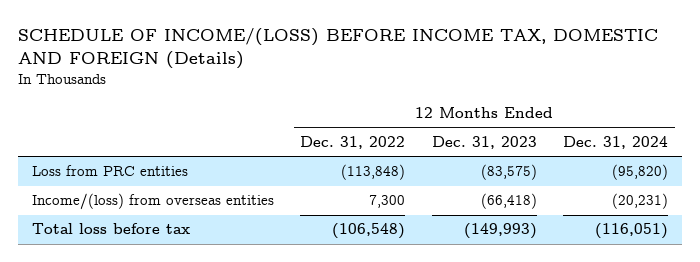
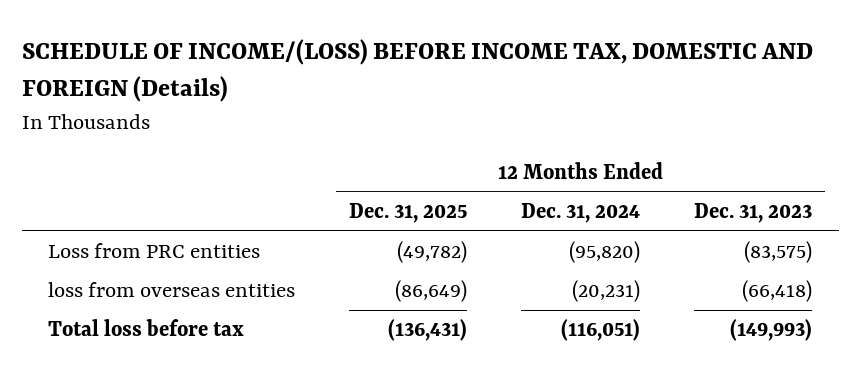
- | 12 Months Ended Dec. 31, 2022 | 12 Months Ended Dec. 31, 2023 | 12 Months Ended Dec. 31, 2024
+ | 12 Months Ended Dec. 31, 2025 | 12 Months Ended Dec. 31, 2024 | 12 Months Ended Dec. 31, 2023
- Income/(loss) from overseas entities | 7,300 | (66,418) | (20,231)
+ loss from overseas entities | (86,649) | (20,231) | (66,418)

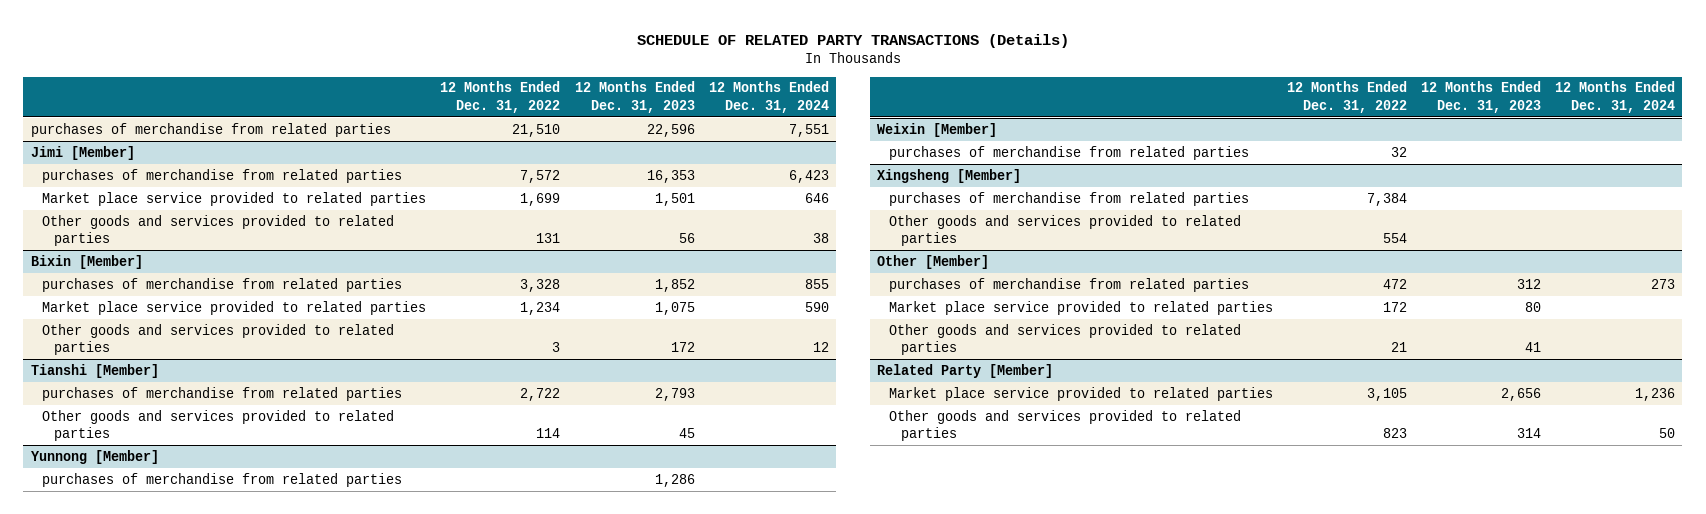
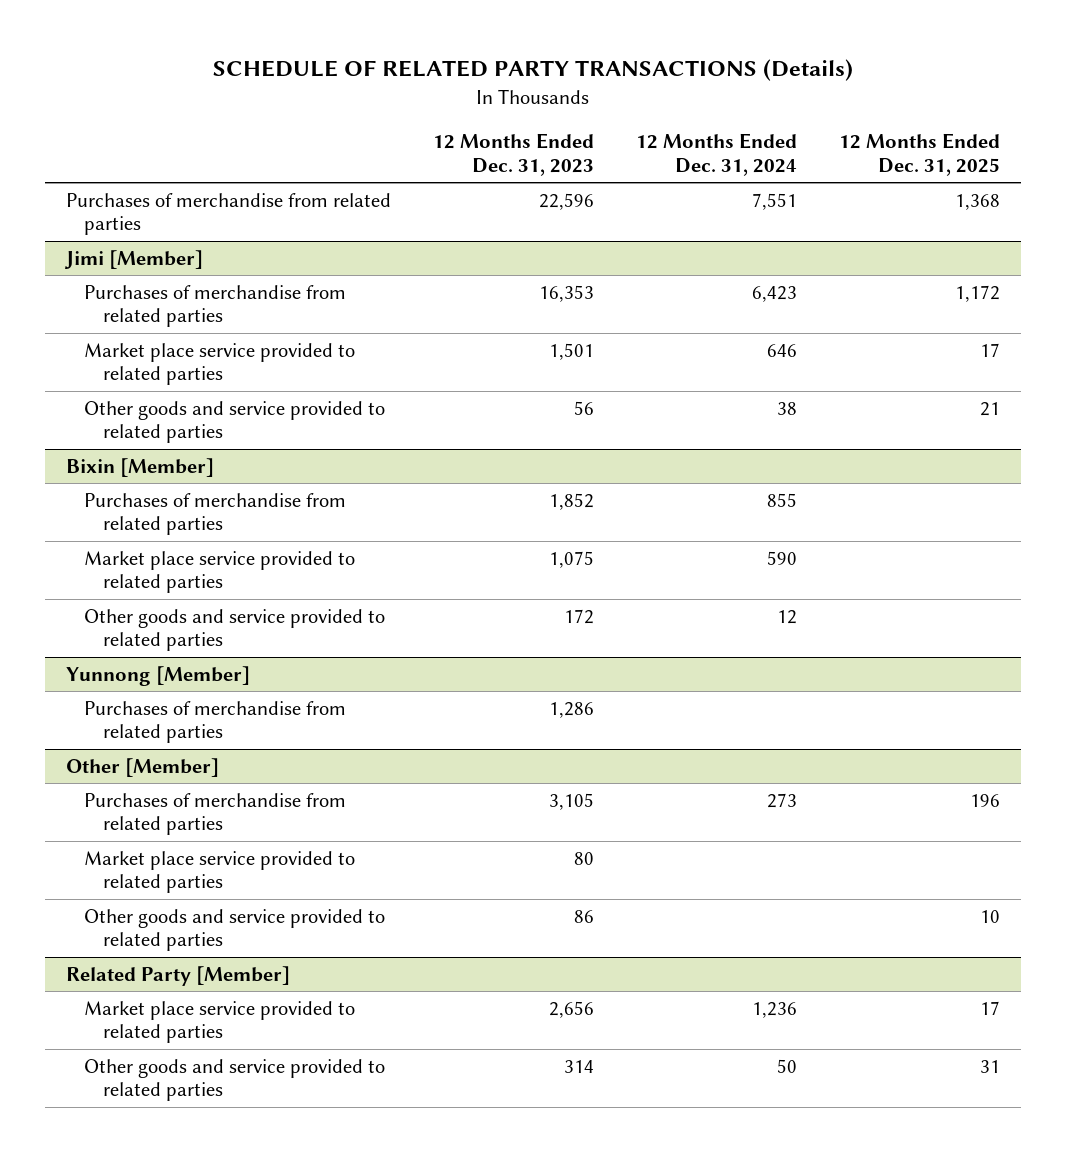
- | 12 Months Ended Dec. 31, 2022 | 12 Months Ended Dec. 31, 2023 | 12 Months Ended Dec. 31, 2024
+ | 12 Months Ended Dec. 31, 2023 | 12 Months Ended Dec. 31, 2024 | 12 Months Ended Dec. 31, 2025
- purchases of merchandise from related parties | 21,510 | 22,596 | 7,551
+ Purchases of merchandise from related parties | 22,596 | 7,551 | 1,368
@ Jimi [Member]
- purchases of merchandise from related parties | 7,572 | 16,353 | 6,423
+ Purchases of merchandise from related parties | 16,353 | 6,423 | 1,172
- Other goods and services provided to related parties | 131 | 56 | 38
+ Other goods and service provided to related parties | 56 | 38 | 21
@ Bixin [Member]
- purchases of merchandise from related parties | 3,328 | 1,852 | 855
+ Purchases of merchandise from related parties | 1,852 | 855 |
- Other goods and services provided to related parties | 3 | 172 | 12
- Tianshi [Member]
- purchases of merchandise from related parties | 2,722 | 2,793 |
- Other goods and services provided to related parties | 114 | 45 |
@ Bixin [Member]
+ Other goods and service provided to related parties | 172 | 12 |
@ Yunnong [Member]
- purchases of merchandise from related parties | | 1,286 |
- Weixin [Member]
- purchases of merchandise from related parties | 32 | |
- Xingsheng [Member]
- purchases of merchandise from related parties | 7,384 | |
- Other goods and services provided to related parties | 554 | |
@ Yunnong [Member]
+ Purchases of merchandise from related parties | 1,286 | |
@ Other [Member]
- purchases of merchandise from related parties | 472 | 312 | 273
+ Purchases of merchandise from related parties | 3,105 | 273 | 196
- Other goods and services provided to related parties | 21 | 41 |
+ Other goods and service provided to related parties | 86 | | 10
@ Related Party [Member]
- Other goods and services provided to related parties | 823 | 314 | 50
+ Other goods and service provided to related parties | 314 | 50 | 31

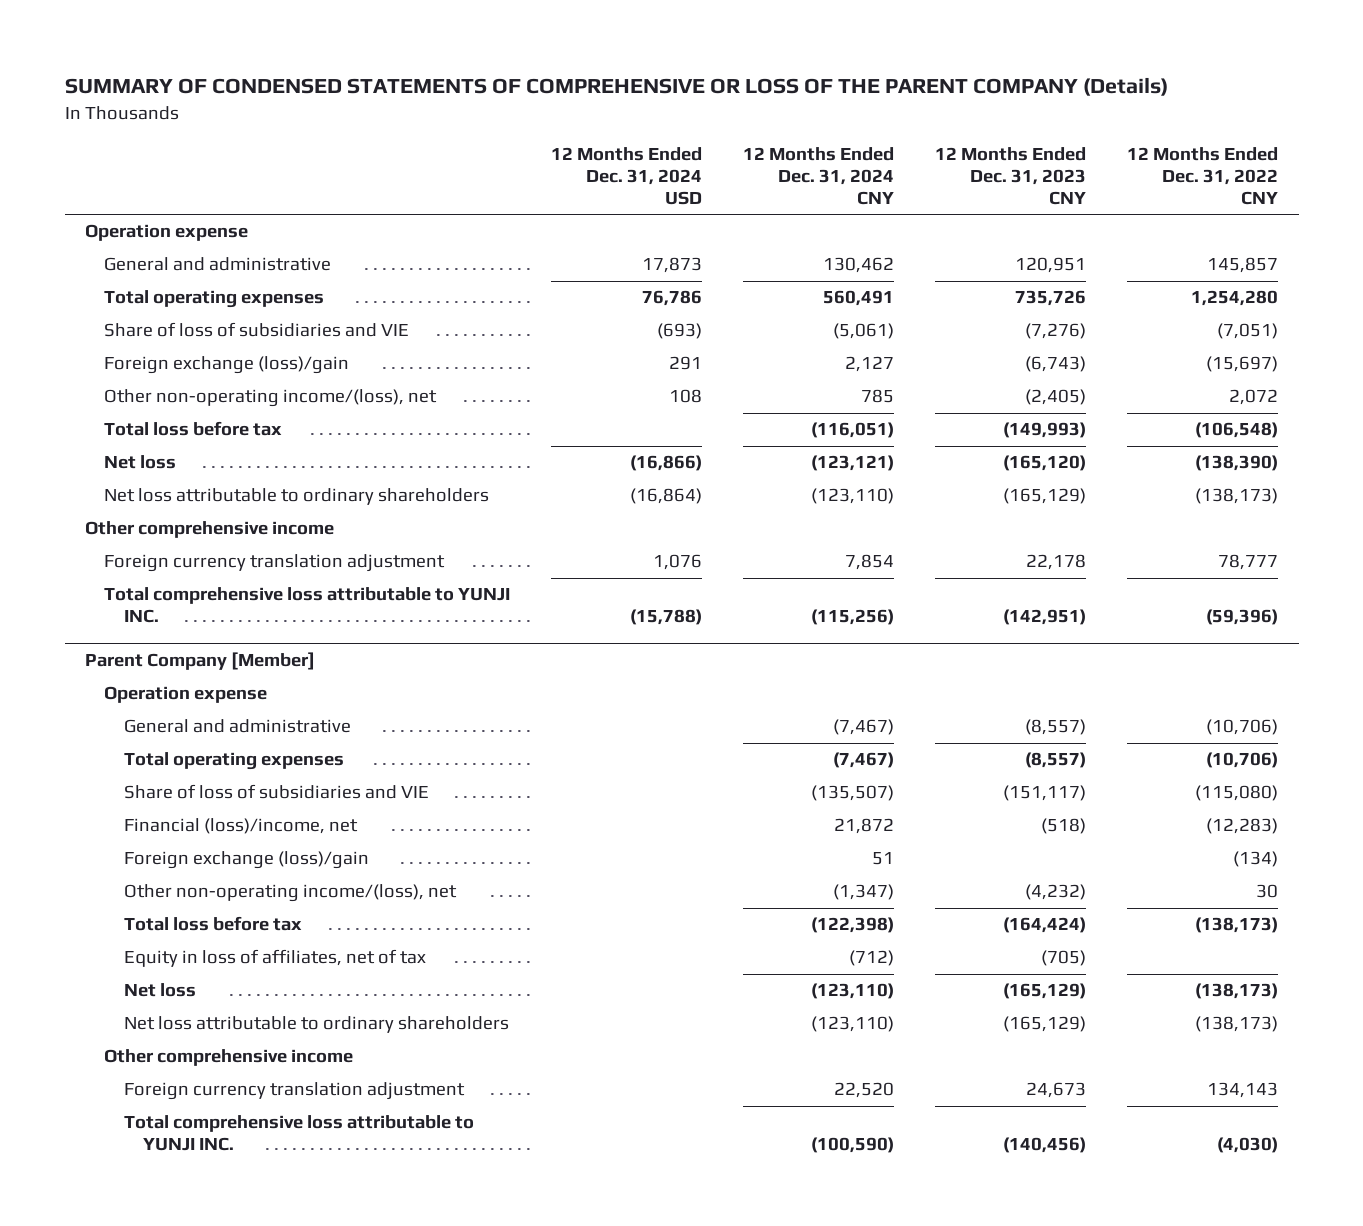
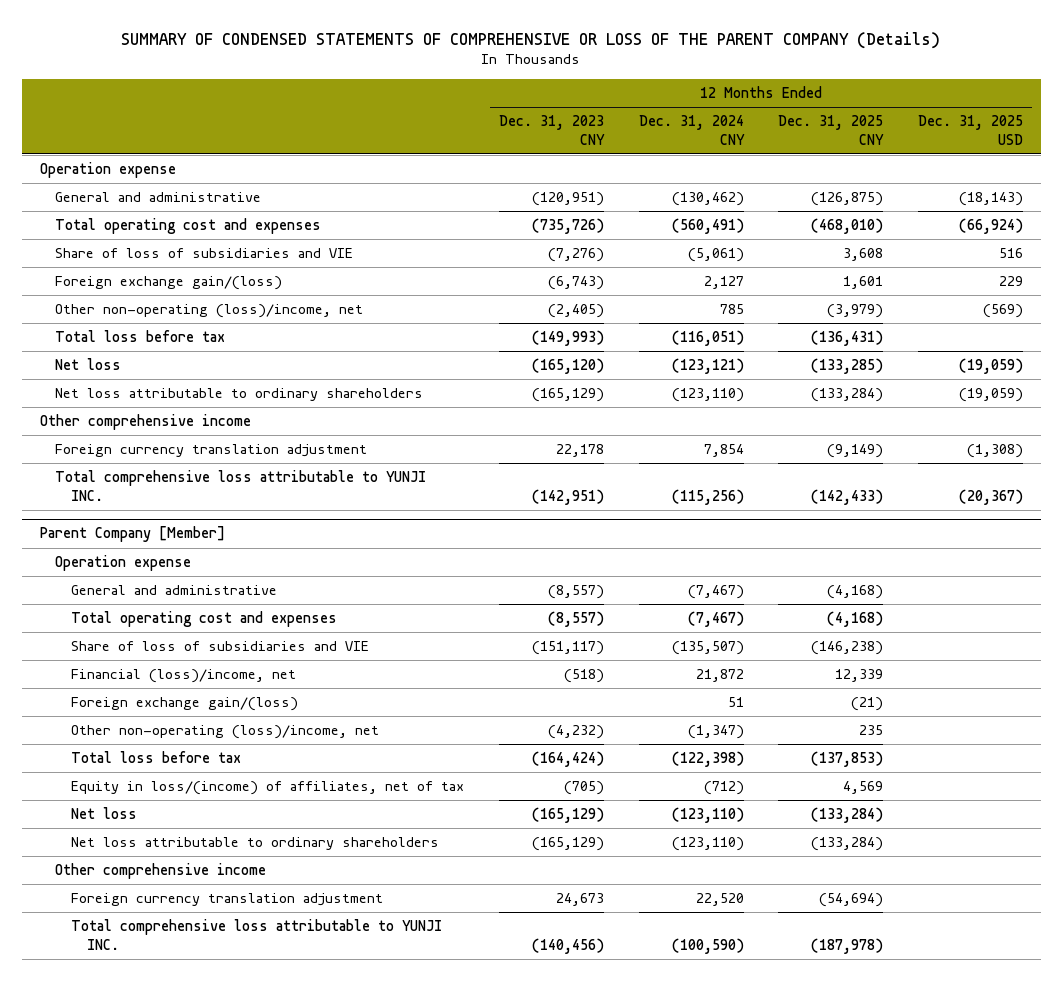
- | 12 Months Ended Dec. 31, 2024 USD | 12 Months Ended Dec. 31, 2024 CNY | 12 Months Ended Dec. 31, 2023 CNY | 12 Months Ended Dec. 31, 2022 CNY
+ | 12 Months Ended Dec. 31, 2023 CNY | 12 Months Ended Dec. 31, 2024 CNY | 12 Months Ended Dec. 31, 2025 CNY | 12 Months Ended Dec. 31, 2025 USD
- General and administrative | 17,873 | 130,462 | 120,951 | 145,857
- Total operating expenses | 76,786 | 560,491 | 735,726 | 1,254,280
+ General and administrative | (120,951) | (130,462) | (126,875) | (18,143)
+ Total operating cost and expenses | (735,726) | (560,491) | (468,010) | (66,924)
- Foreign exchange (loss)/gain | 291 | 2,127 | (6,743) | (15,697)
- Other non-operating income/(loss), net | 108 | 785 | (2,405) | 2,072
+ Foreign exchange gain/(loss) | (6,743) | 2,127 | 1,601 | 229
+ Other non-operating (loss)/income, net | (2,405) | 785 | (3,979) | (569)
@ Parent Company [Member]
- Total operating expenses | | (7,467) | (8,557) | (10,706)
+ Total operating cost and expenses | (8,557) | (7,467) | (4,168) |
- Foreign exchange (loss)/gain | | 51 | | (134)
- Other non-operating income/(loss), net | | (1,347) | (4,232) | 30
+ Foreign exchange gain/(loss) | | 51 | (21) |
+ Other non-operating (loss)/income, net | (4,232) | (1,347) | 235 |
- Equity in loss of affiliates, net of tax | | (712) | (705) |
+ Equity in loss/(income) of affiliates, net of tax | (705) | (712) | 4,569 |

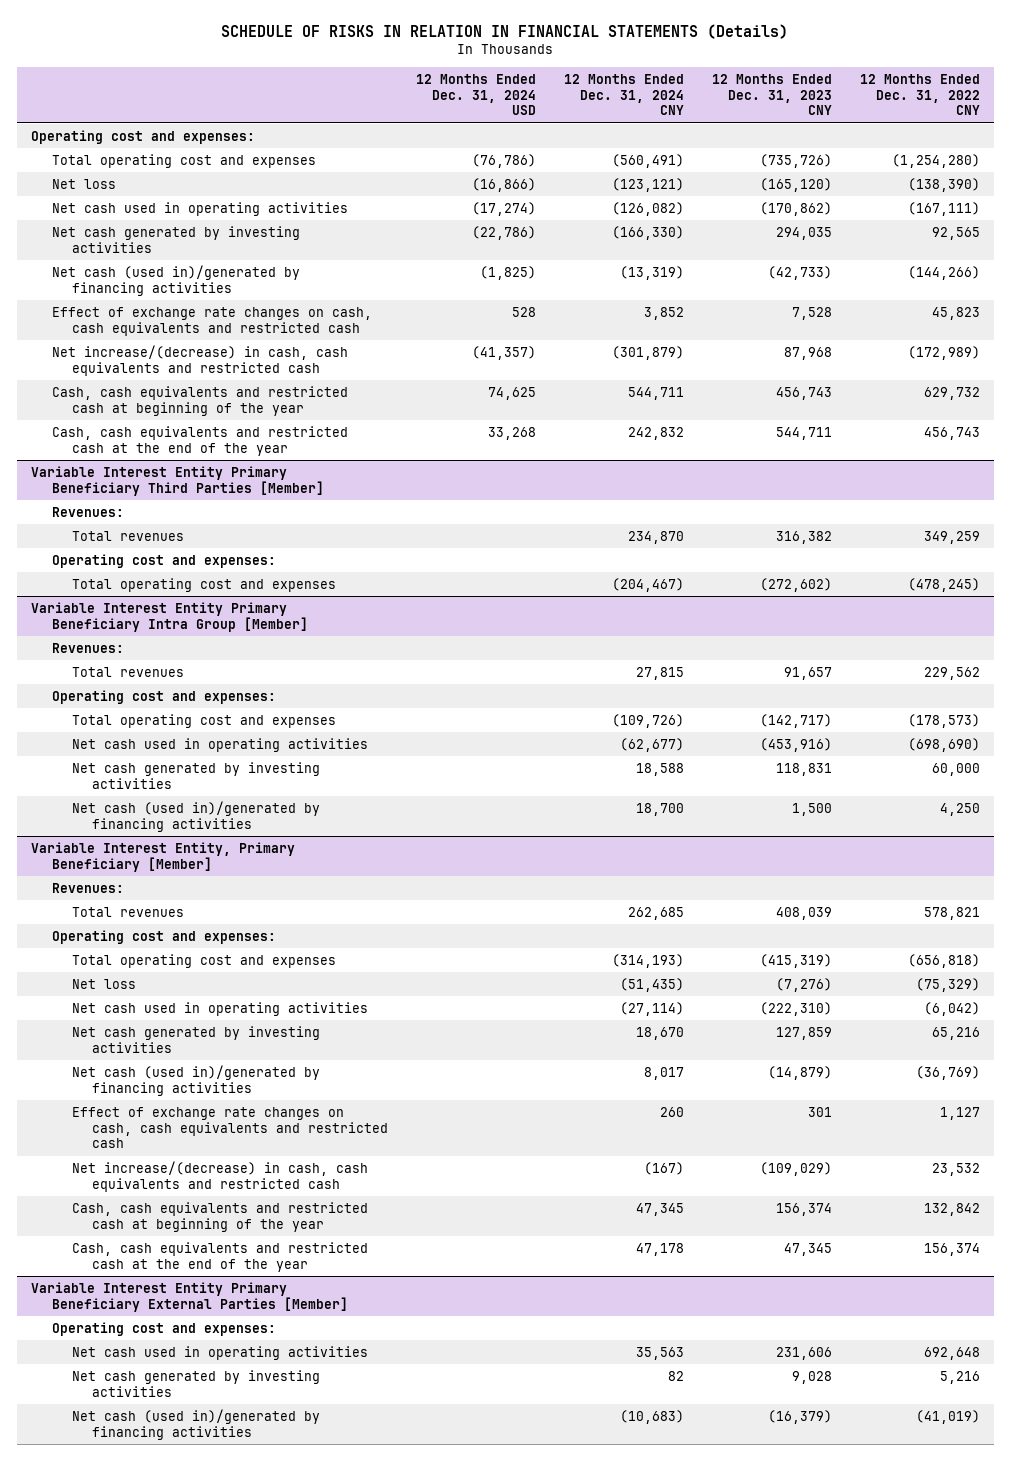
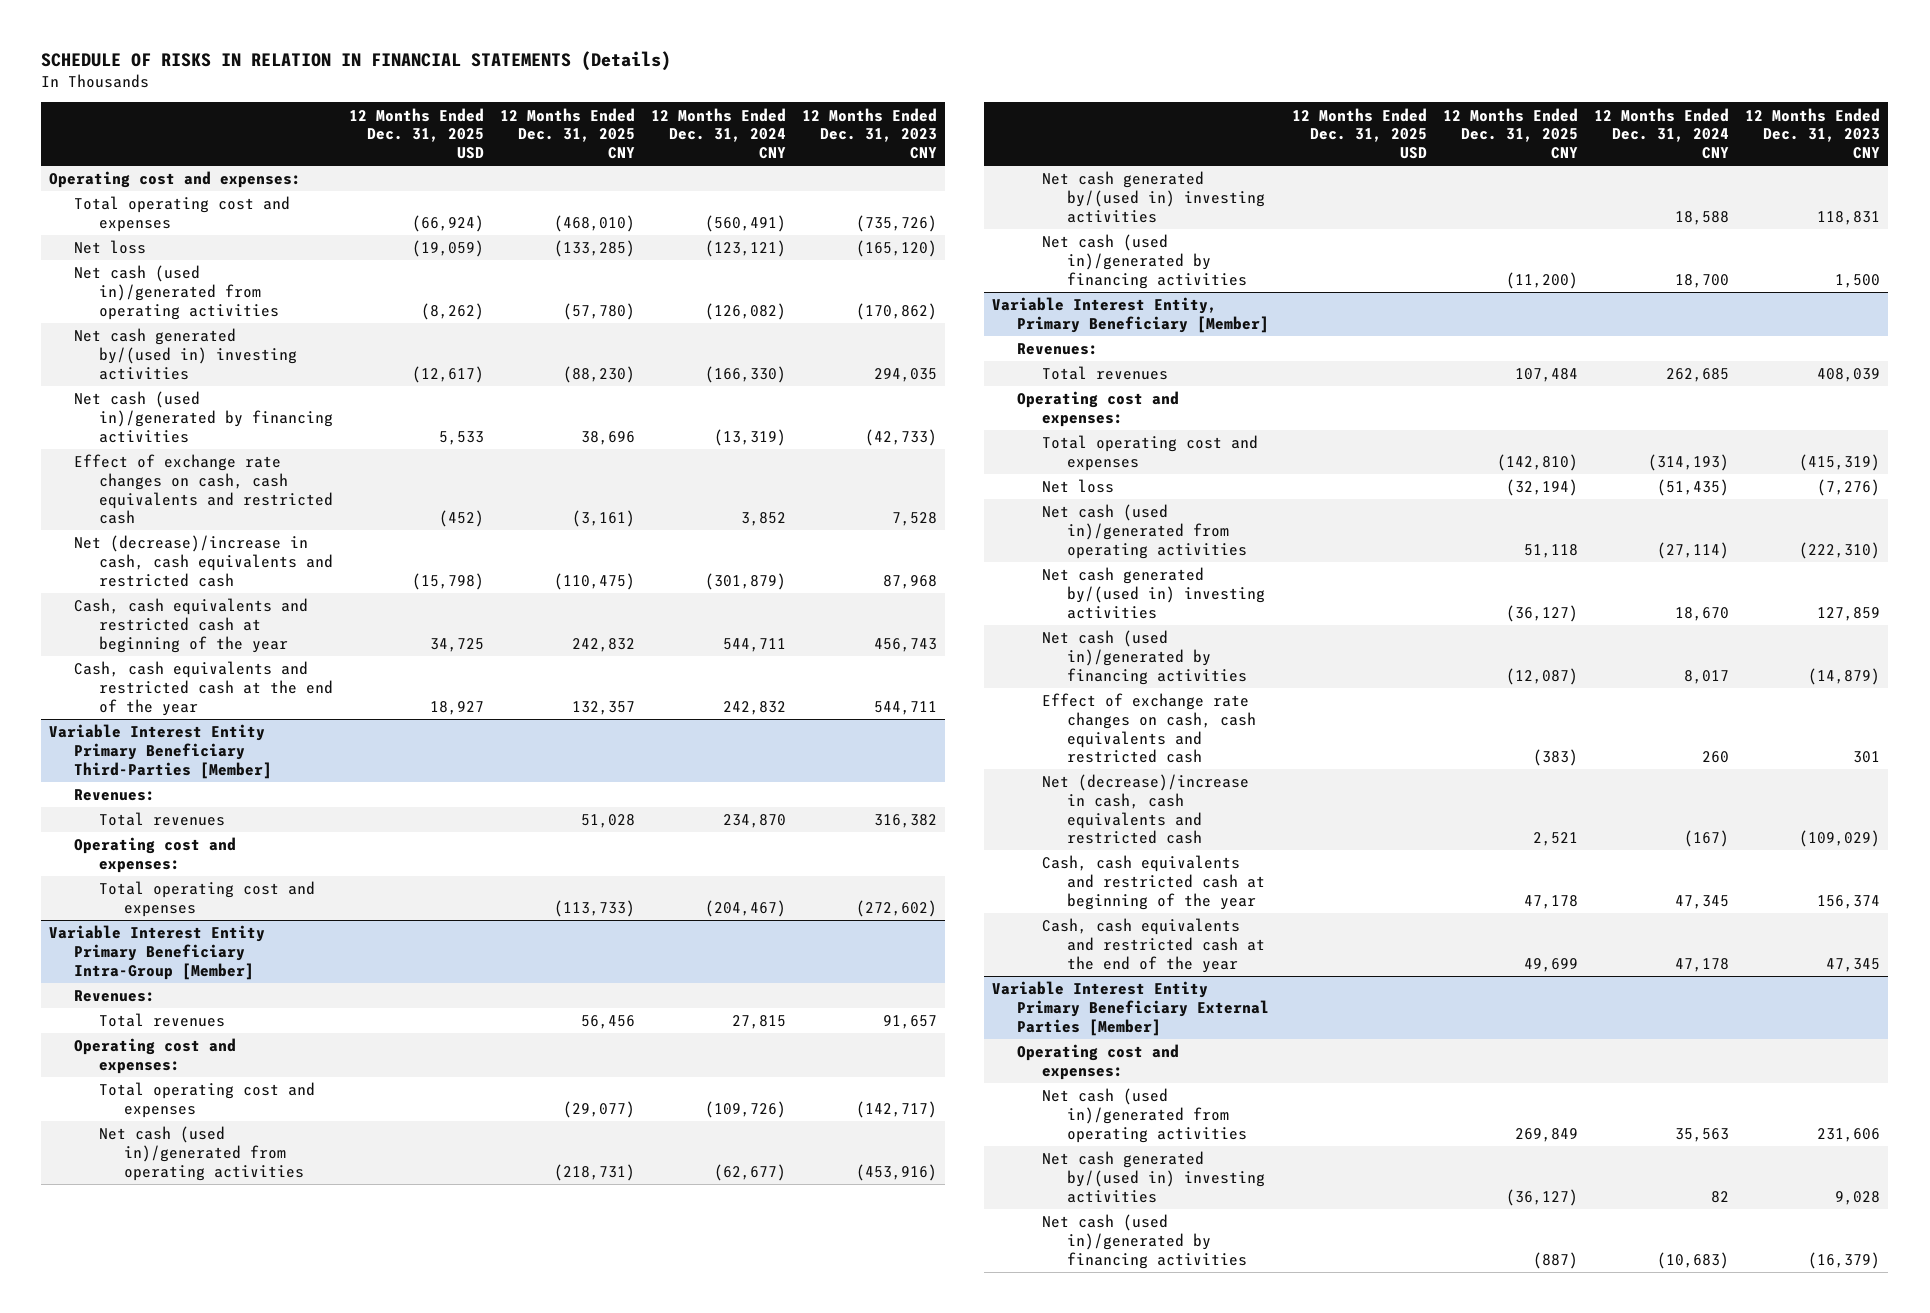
- | 12 Months Ended Dec. 31, 2024 USD | 12 Months Ended Dec. 31, 2024 CNY | 12 Months Ended Dec. 31, 2023 CNY | 12 Months Ended Dec. 31, 2022 CNY
+ | 12 Months Ended Dec. 31, 2025 USD | 12 Months Ended Dec. 31, 2025 CNY | 12 Months Ended Dec. 31, 2024 CNY | 12 Months Ended Dec. 31, 2023 CNY
- Net cash used in operating activities | (17,274) | (126,082) | (170,862) | (167,111)
- Net cash generated by investing activities | (22,786) | (166,330) | 294,035 | 92,565
+ Net cash (used in)/generated from operating activities | (8,262) | (57,780) | (126,082) | (170,862)
+ Net cash generated by/(used in) investing activities | (12,617) | (88,230) | (166,330) | 294,035
- Net increase/(decrease) in cash, cash equivalents and restricted cash | (41,357) | (301,879) | 87,968 | (172,989)
+ Net (decrease)/increase in cash, cash equivalents and restricted cash | (15,798) | (110,475) | (301,879) | 87,968
- Variable Interest Entity Primary Beneficiary Third Parties [Member]
+ Variable Interest Entity Primary Beneficiary Third-Parties [Member]
- Variable Interest Entity Primary Beneficiary Intra Group [Member]
+ Variable Interest Entity Primary Beneficiary Intra-Group [Member]
- Net cash used in operating activities | | (62,677) | (453,916) | (698,690)
- Net cash generated by investing activities | | 18,588 | 118,831 | 60,000
+ Net cash (used in)/generated from operating activities | | (218,731) | (62,677) | (453,916)
+ Net cash generated by/(used in) investing activities | | | 18,588 | 118,831
@ Variable Interest Entity, Primary Beneficiary [Member]
- Net cash used in operating activities | | (27,114) | (222,310) | (6,042)
- Net cash generated by investing activities | | 18,670 | 127,859 | 65,216
+ Net cash (used in)/generated from operating activities | | 51,118 | (27,114) | (222,310)
+ Net cash generated by/(used in) investing activities | | (36,127) | 18,670 | 127,859
- Net increase/(decrease) in cash, cash equivalents and restricted cash | | (167) | (109,029) | 23,532
+ Net (decrease)/increase in cash, cash equivalents and restricted cash | | 2,521 | (167) | (109,029)
@ Variable Interest Entity Primary Beneficiary External Parties [Member]
- Net cash used in operating activities | | 35,563 | 231,606 | 692,648
- Net cash generated by investing activities | | 82 | 9,028 | 5,216
+ Net cash (used in)/generated from operating activities | | 269,849 | 35,563 | 231,606
+ Net cash generated by/(used in) investing activities | | (36,127) | 82 | 9,028

